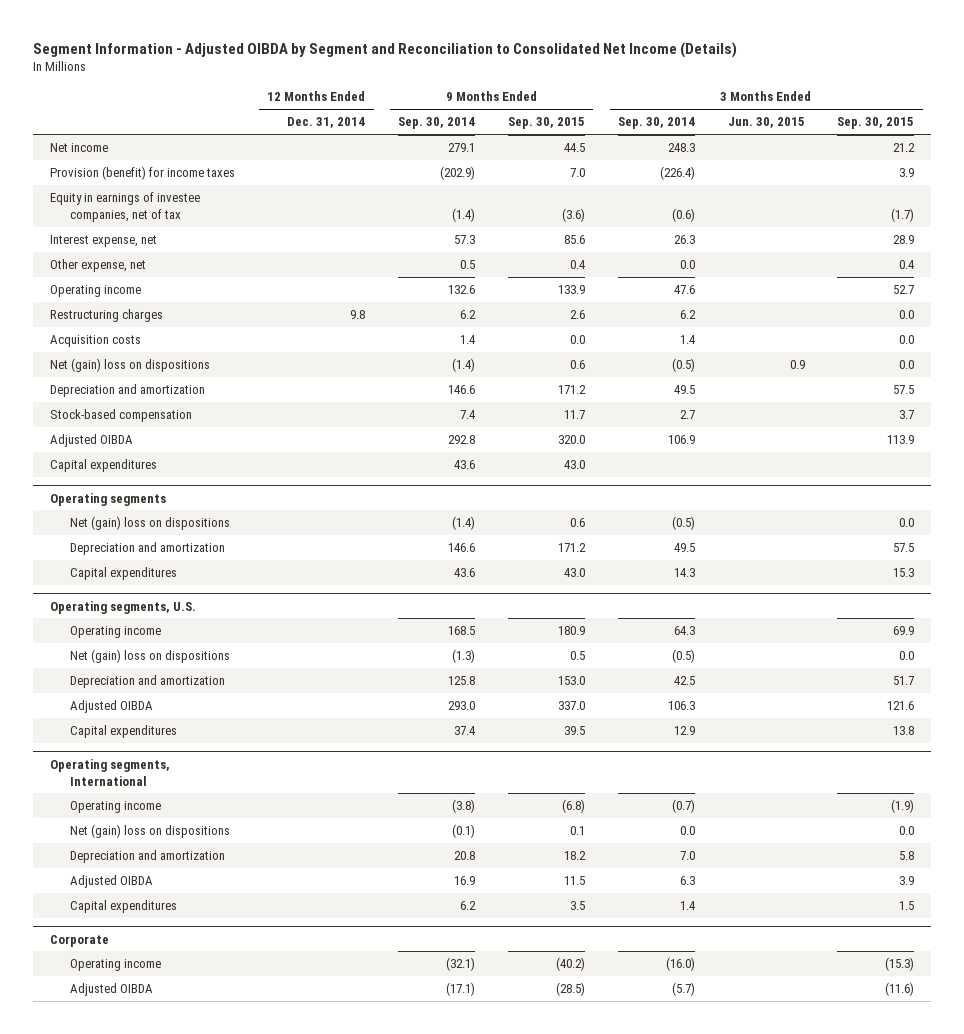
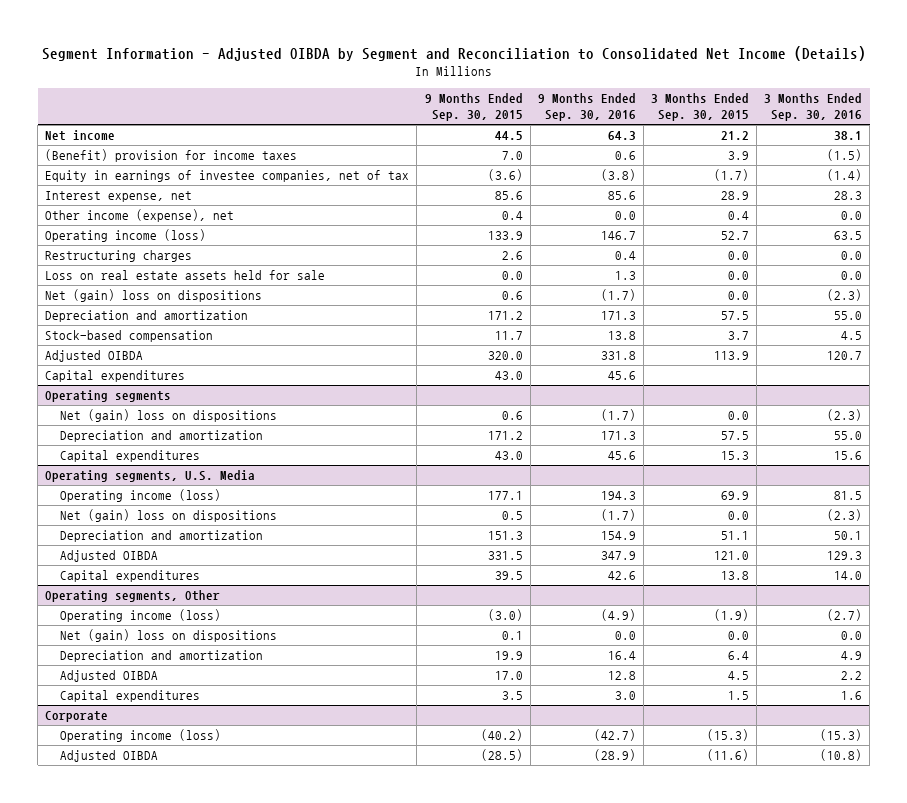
- | 12 Months Ended Dec. 31, 2014 | 9 Months Ended Sep. 30, 2014 | 9 Months Ended Sep. 30, 2015 | 3 Months Ended Sep. 30, 2014 | 3 Months Ended Jun. 30, 2015 | 3 Months Ended Sep. 30, 2015
+ | 9 Months Ended Sep. 30, 2015 | 9 Months Ended Sep. 30, 2016 | 3 Months Ended Sep. 30, 2015 | 3 Months Ended Sep. 30, 2016
- Provision (benefit) for income taxes | | (202.9) | 7.0 | (226.4) | | 3.9
+ (Benefit) provision for income taxes | 7.0 | 0.6 | 3.9 | (1.5)
- Other expense, net | | 0.5 | 0.4 | 0.0 | | 0.4
- Operating income | | 132.6 | 133.9 | 47.6 | | 52.7
+ Other income (expense), net | 0.4 | 0.0 | 0.4 | 0.0
+ Operating income (loss) | 133.9 | 146.7 | 52.7 | 63.5
- Acquisition costs | | 1.4 | 0.0 | 1.4 | | 0.0
+ Loss on real estate assets held for sale | 0.0 | 1.3 | 0.0 | 0.0
- Operating segments, U.S.
- Operating income | | 168.5 | 180.9 | 64.3 | | 69.9
+ Operating segments, U.S. Media
+ Operating income (loss) | 177.1 | 194.3 | 69.9 | 81.5
- Depreciation and amortization | | 125.8 | 153.0 | 42.5 | | 51.7
- Adjusted OIBDA | | 293.0 | 337.0 | 106.3 | | 121.6
+ Depreciation and amortization | 151.3 | 154.9 | 51.1 | 50.1
+ Adjusted OIBDA | 331.5 | 347.9 | 121.0 | 129.3
- Operating segments, International
- Operating income | | (3.8) | (6.8) | (0.7) | | (1.9)
+ Operating segments, Other
+ Operating income (loss) | (3.0) | (4.9) | (1.9) | (2.7)
- Depreciation and amortization | | 20.8 | 18.2 | 7.0 | | 5.8
- Adjusted OIBDA | | 16.9 | 11.5 | 6.3 | | 3.9
+ Depreciation and amortization | 19.9 | 16.4 | 6.4 | 4.9
+ Adjusted OIBDA | 17.0 | 12.8 | 4.5 | 2.2
@ Corporate
- Operating income | | (32.1) | (40.2) | (16.0) | | (15.3)
+ Operating income (loss) | (40.2) | (42.7) | (15.3) | (15.3)

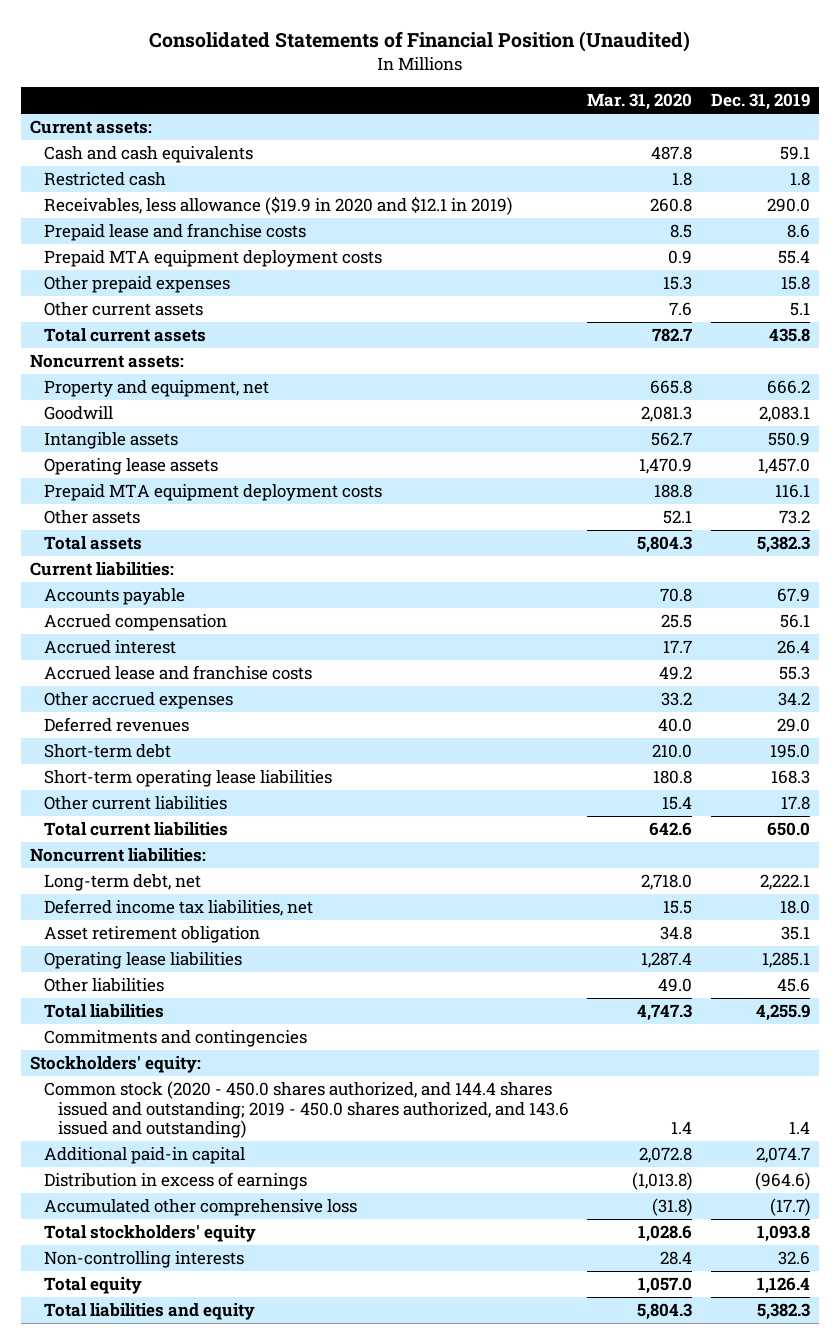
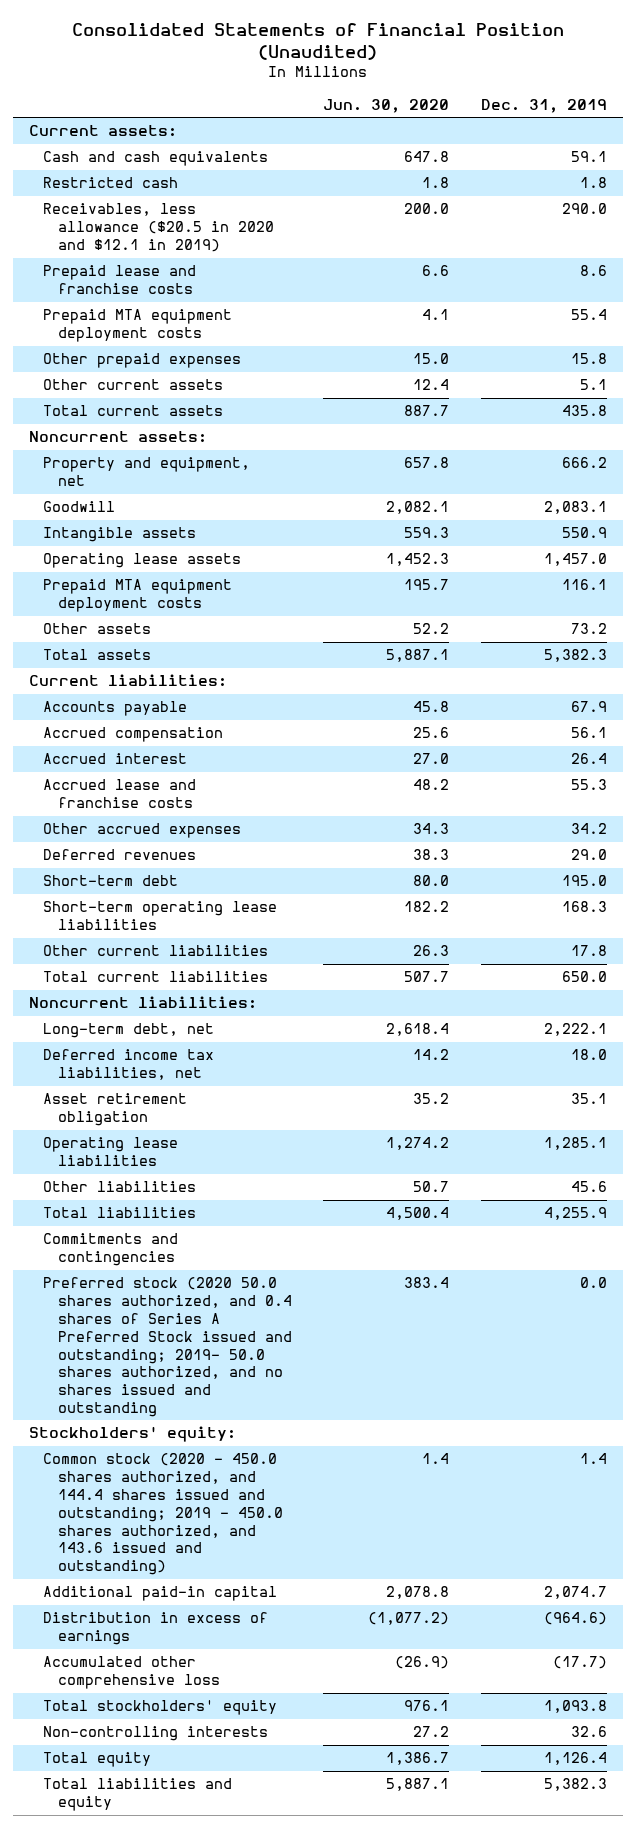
- | Mar. 31, 2020 | Dec. 31, 2019
+ | Jun. 30, 2020 | Dec. 31, 2019
- Receivables, less allowance ($19.9 in 2020 and $12.1 in 2019) | 260.8 | 290.0
+ Receivables, less allowance ($20.5 in 2020 and $12.1 in 2019) | 200.0 | 290.0
+ Preferred stock (2020 50.0 shares authorized, and 0.4 shares of Series A Preferred Stock issued and outstanding; 2019- 50.0 shares authorized, and no shares issued and outstanding | 383.4 | 0.0

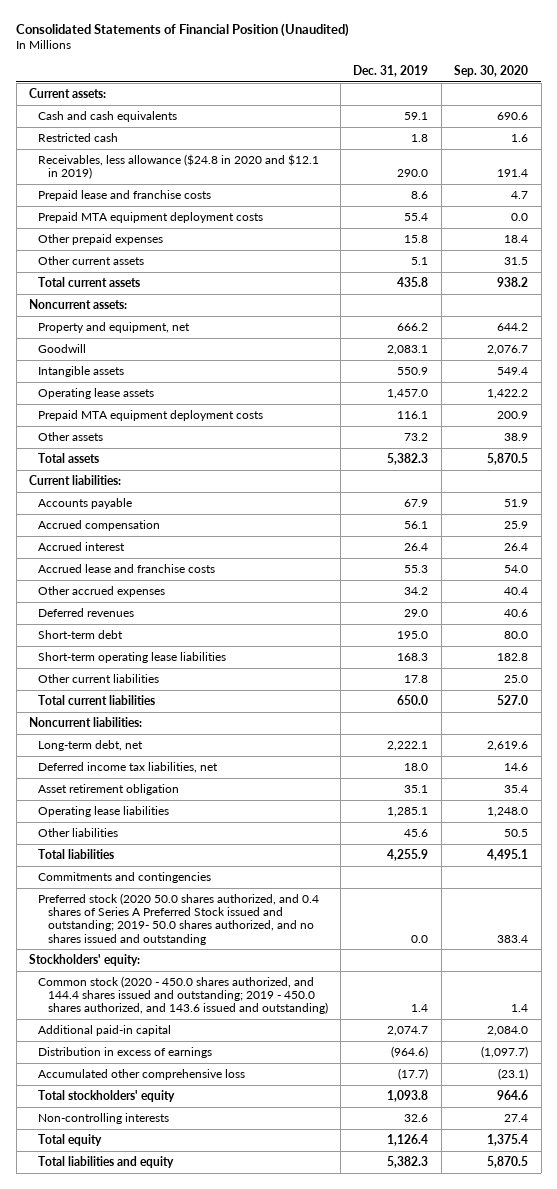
- | Jun. 30, 2020 | Dec. 31, 2019
+ | Dec. 31, 2019 | Sep. 30, 2020
- Receivables, less allowance ($20.5 in 2020 and $12.1 in 2019) | 200.0 | 290.0
+ Receivables, less allowance ($24.8 in 2020 and $12.1 in 2019) | 290.0 | 191.4

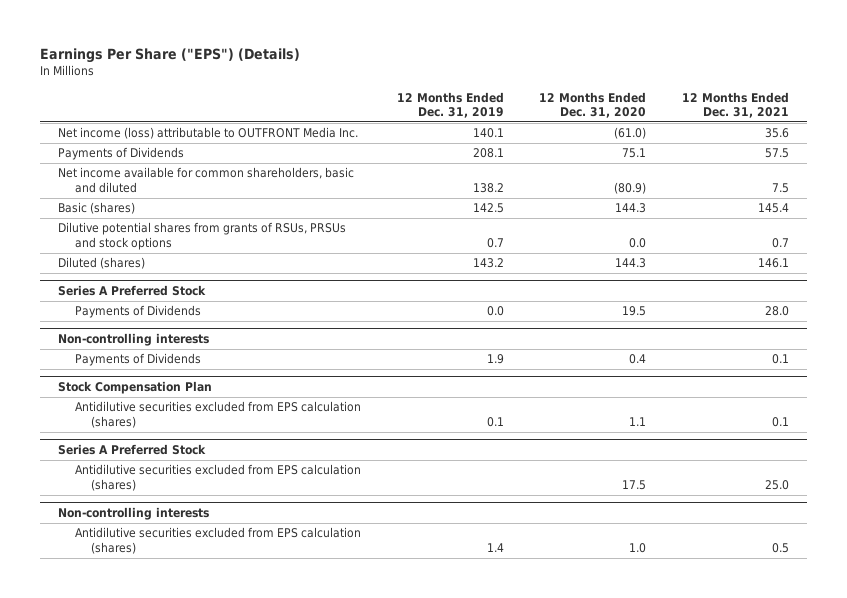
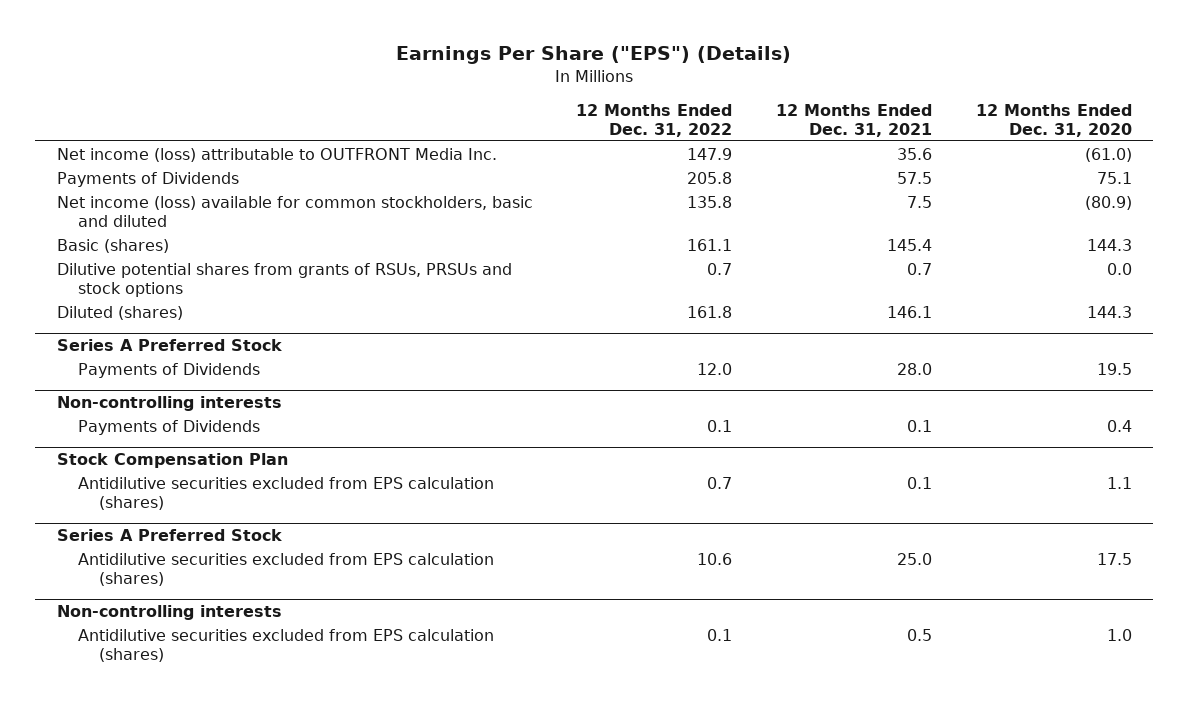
- | 12 Months Ended Dec. 31, 2019 | 12 Months Ended Dec. 31, 2020 | 12 Months Ended Dec. 31, 2021
+ | 12 Months Ended Dec. 31, 2022 | 12 Months Ended Dec. 31, 2021 | 12 Months Ended Dec. 31, 2020
- Net income available for common shareholders, basic and diluted | 138.2 | (80.9) | 7.5
+ Net income (loss) available for common stockholders, basic and diluted | 135.8 | 7.5 | (80.9)

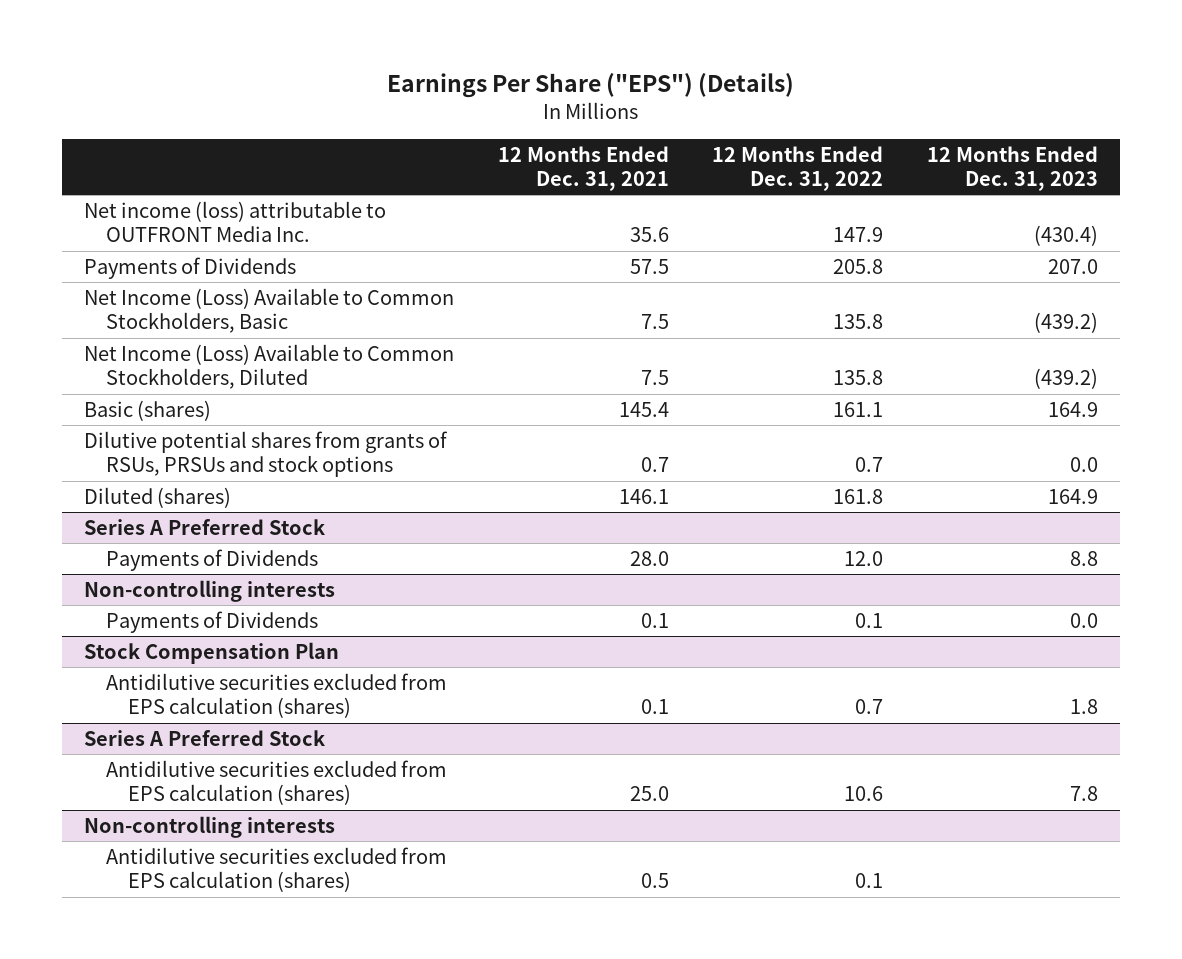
- | 12 Months Ended Dec. 31, 2022 | 12 Months Ended Dec. 31, 2021 | 12 Months Ended Dec. 31, 2020
+ | 12 Months Ended Dec. 31, 2021 | 12 Months Ended Dec. 31, 2022 | 12 Months Ended Dec. 31, 2023
- Net income (loss) available for common stockholders, basic and diluted | 135.8 | 7.5 | (80.9)
+ Net Income (Loss) Available to Common Stockholders, Basic | 7.5 | 135.8 | (439.2)
+ Net Income (Loss) Available to Common Stockholders, Diluted | 7.5 | 135.8 | (439.2)

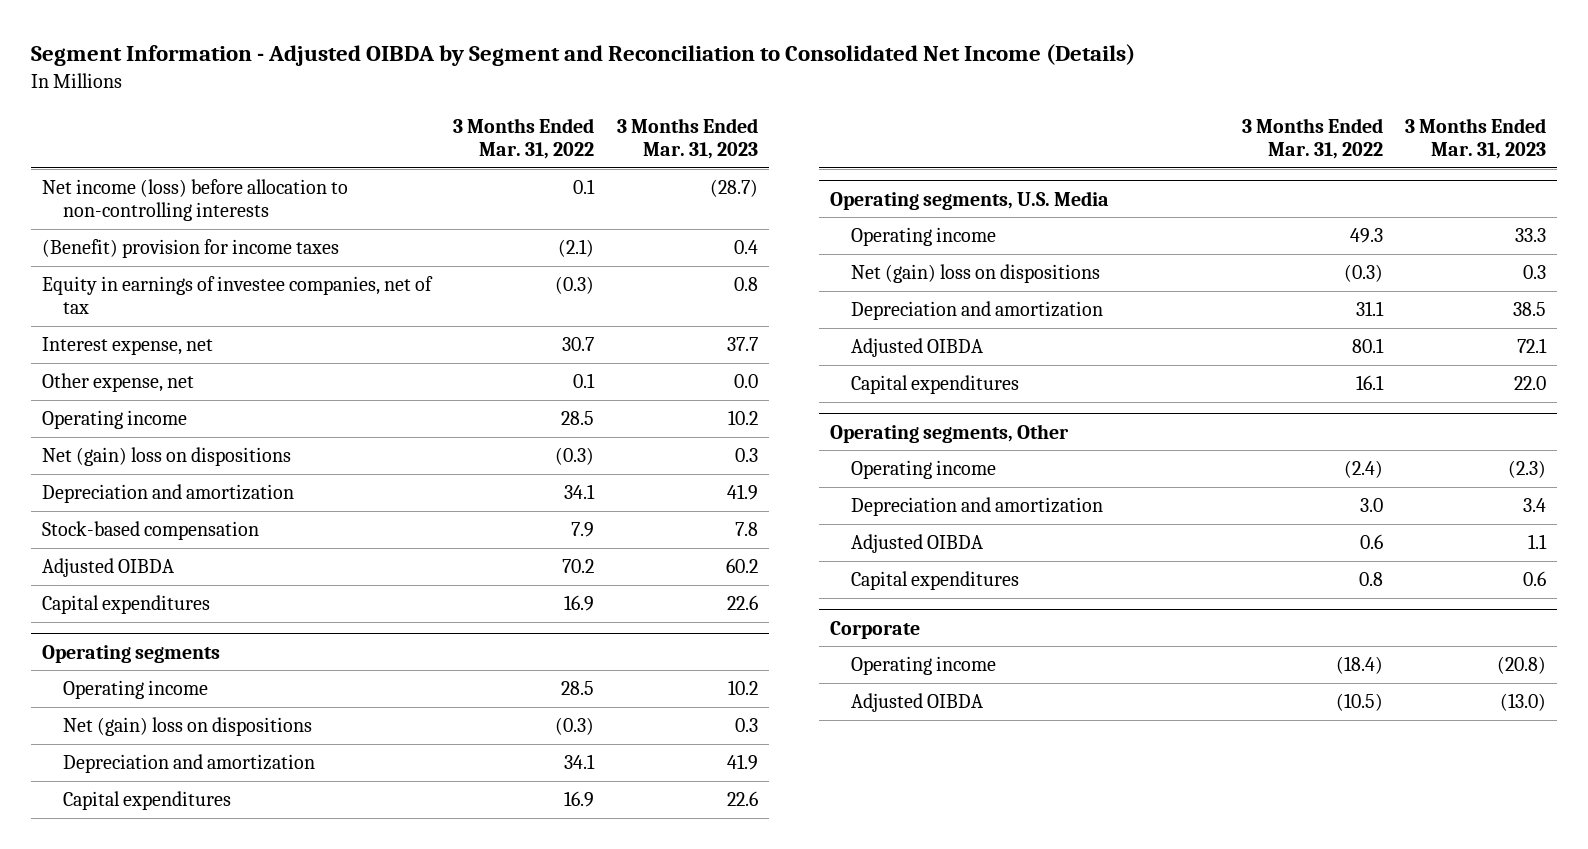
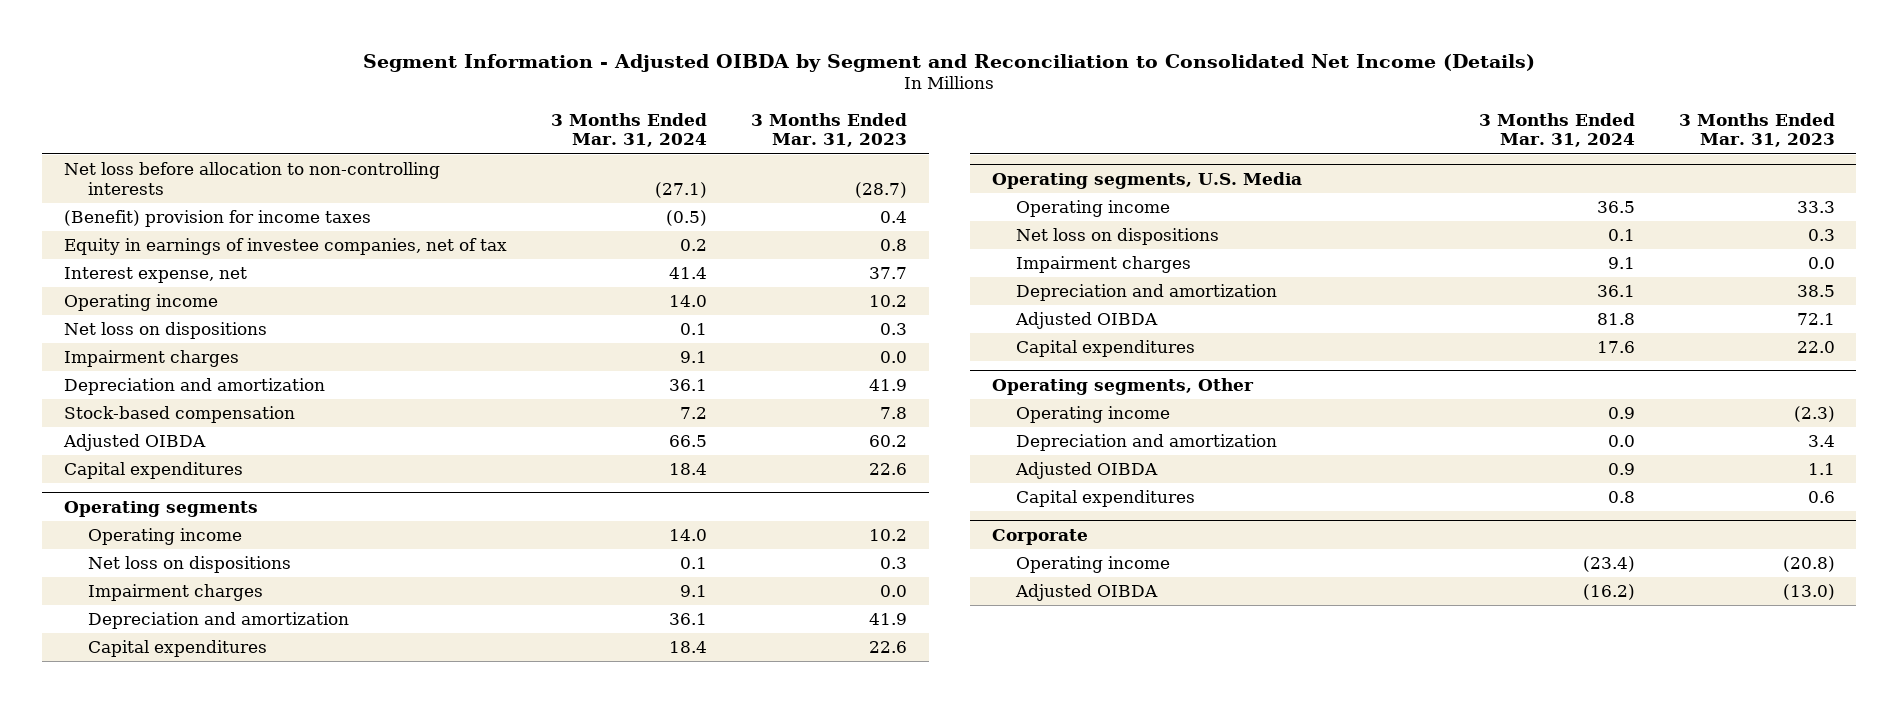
- | 3 Months Ended Mar. 31, 2022 | 3 Months Ended Mar. 31, 2023
+ | 3 Months Ended Mar. 31, 2024 | 3 Months Ended Mar. 31, 2023
- Net income (loss) before allocation to non-controlling interests | 0.1 | (28.7)
+ Net loss before allocation to non-controlling interests | (27.1) | (28.7)
- Other expense, net | 0.1 | 0.0
- Net (gain) loss on dispositions | (0.3) | 0.3
+ Net loss on dispositions | 0.1 | 0.3
+ Impairment charges | 9.1 | 0.0
@ Operating segments
- Net (gain) loss on dispositions | (0.3) | 0.3
+ Net loss on dispositions | 0.1 | 0.3
+ Impairment charges | 9.1 | 0.0
@ Operating segments, U.S. Media
- Net (gain) loss on dispositions | (0.3) | 0.3
+ Net loss on dispositions | 0.1 | 0.3
+ Impairment charges | 9.1 | 0.0

